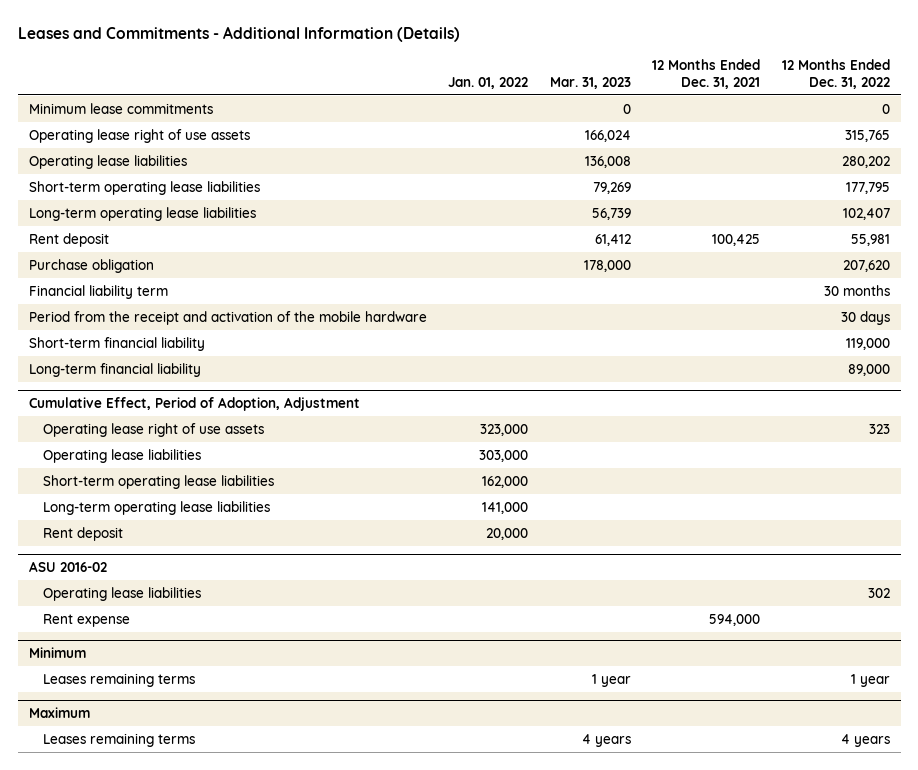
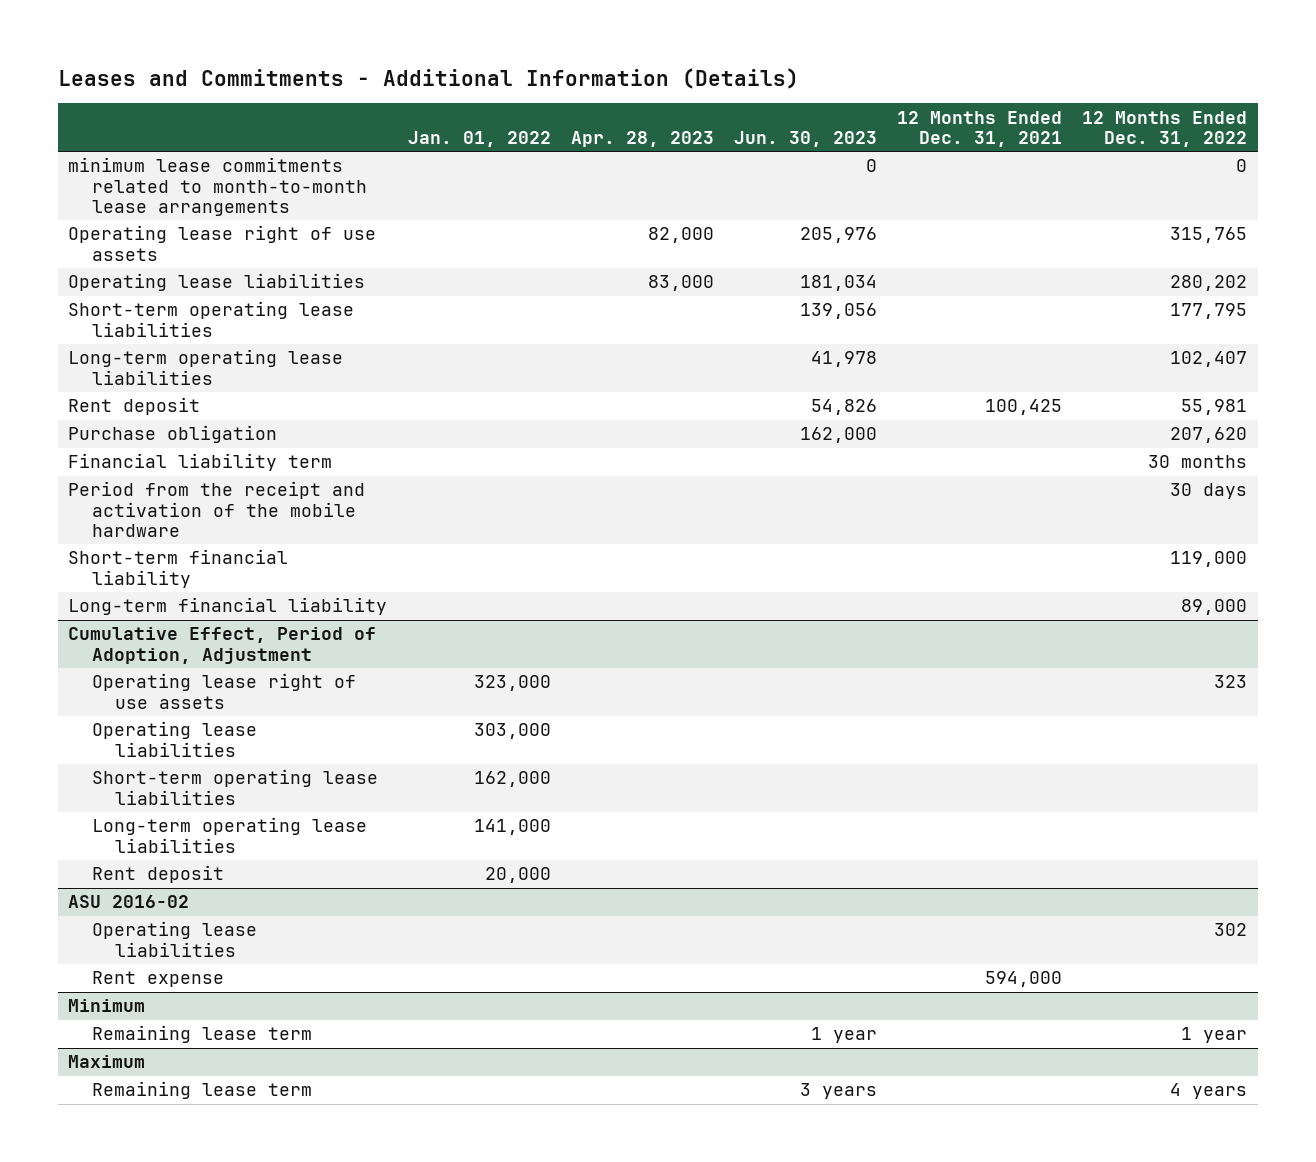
- | Jan. 01, 2022 | Mar. 31, 2023 | 12 Months Ended Dec. 31, 2021 | 12 Months Ended Dec. 31, 2022
+ | Jan. 01, 2022 | Apr. 28, 2023 | Jun. 30, 2023 | 12 Months Ended Dec. 31, 2021 | 12 Months Ended Dec. 31, 2022
- Minimum lease commitments | | 0 | | 0
+ minimum lease commitments related to month-to-month lease arrangements | | | 0 | | 0
@ Minimum
- Leases remaining terms | | 1 year | | 1 year
+ Remaining lease term | | | 1 year | | 1 year
@ Maximum
- Leases remaining terms | | 4 years | | 4 years
+ Remaining lease term | | | 3 years | | 4 years

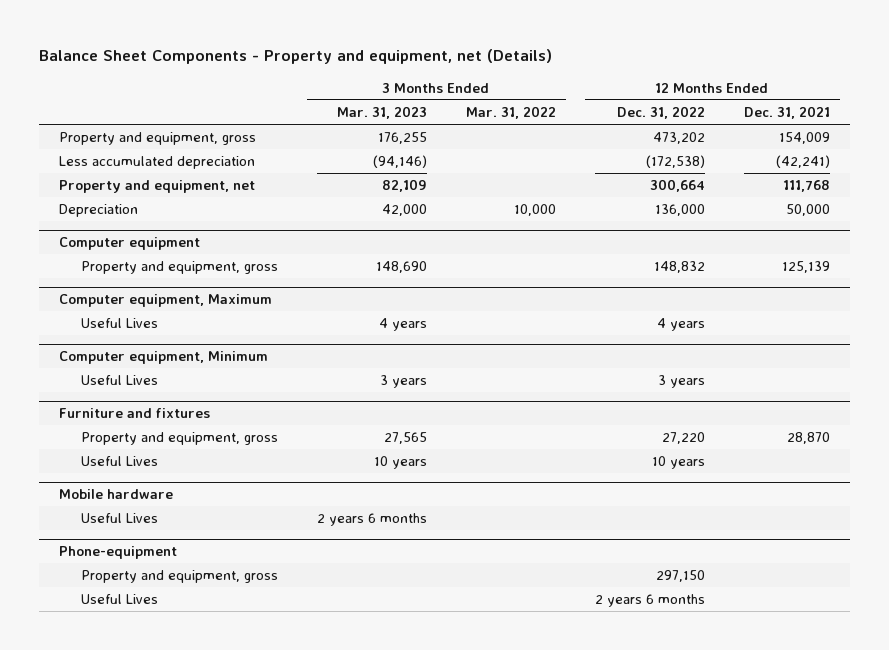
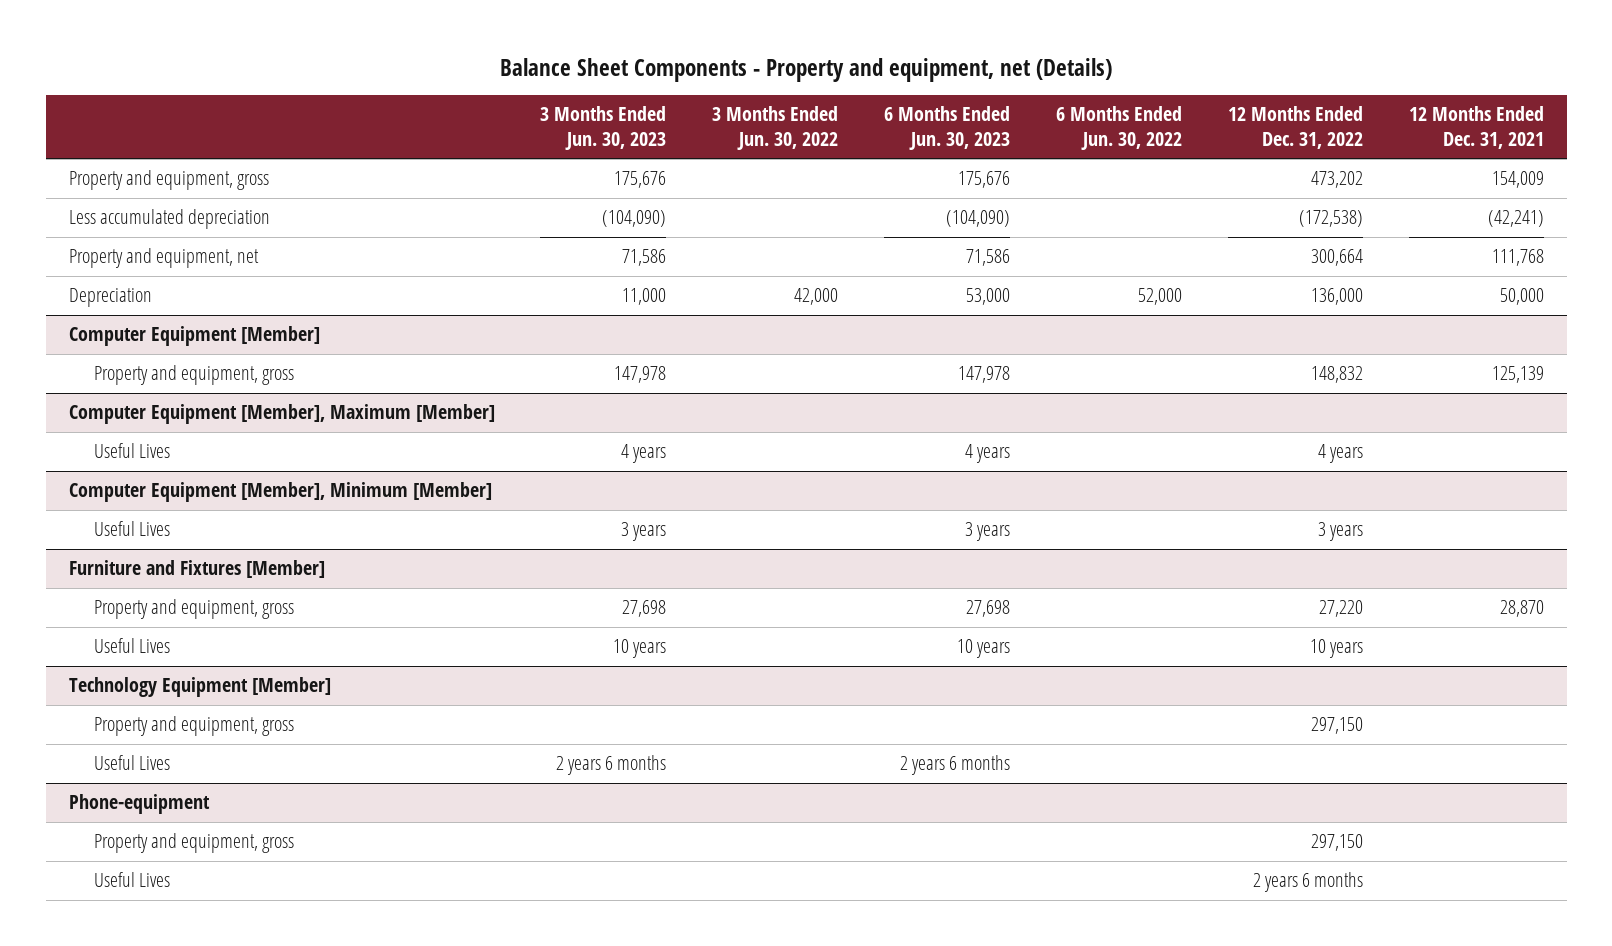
- | 3 Months Ended Mar. 31, 2023 | 3 Months Ended Mar. 31, 2022 | 12 Months Ended Dec. 31, 2022 | 12 Months Ended Dec. 31, 2021
+ | 3 Months Ended Jun. 30, 2023 | 3 Months Ended Jun. 30, 2022 | 6 Months Ended Jun. 30, 2023 | 6 Months Ended Jun. 30, 2022 | 12 Months Ended Dec. 31, 2022 | 12 Months Ended Dec. 31, 2021
- Computer equipment
+ Computer Equipment [Member]
- Computer equipment, Maximum
+ Computer Equipment [Member], Maximum [Member]
- Computer equipment, Minimum
+ Computer Equipment [Member], Minimum [Member]
- Furniture and fixtures
+ Furniture and Fixtures [Member]
- Mobile hardware
+ Technology Equipment [Member]
+ Property and equipment, gross | | | | | 297,150 |

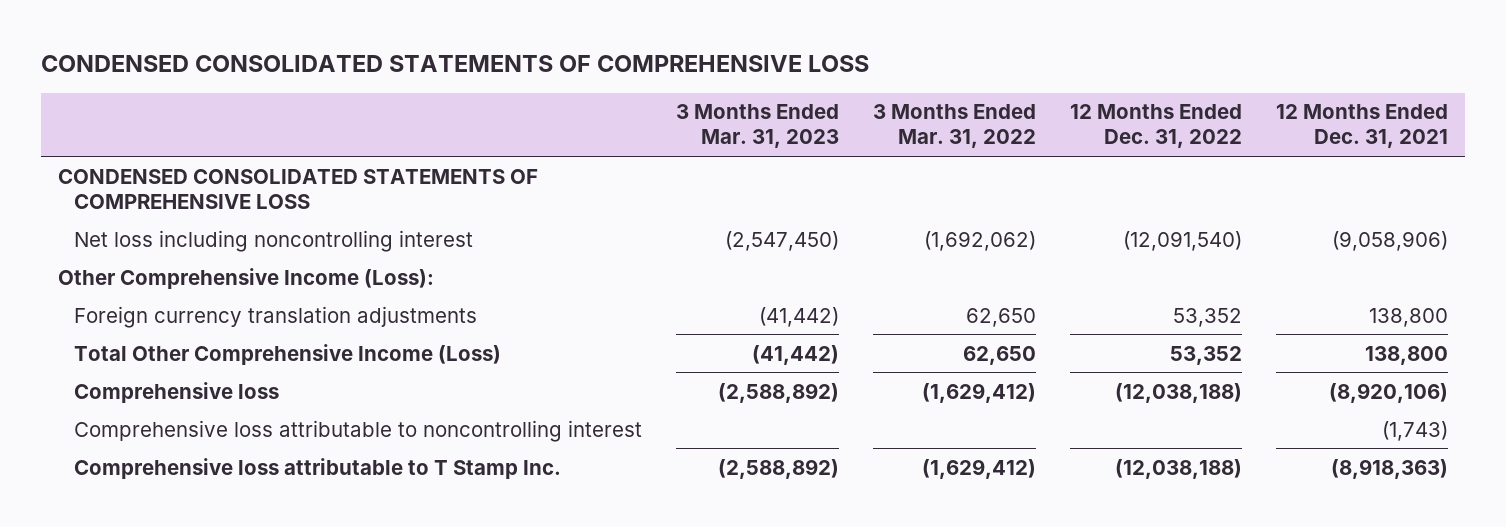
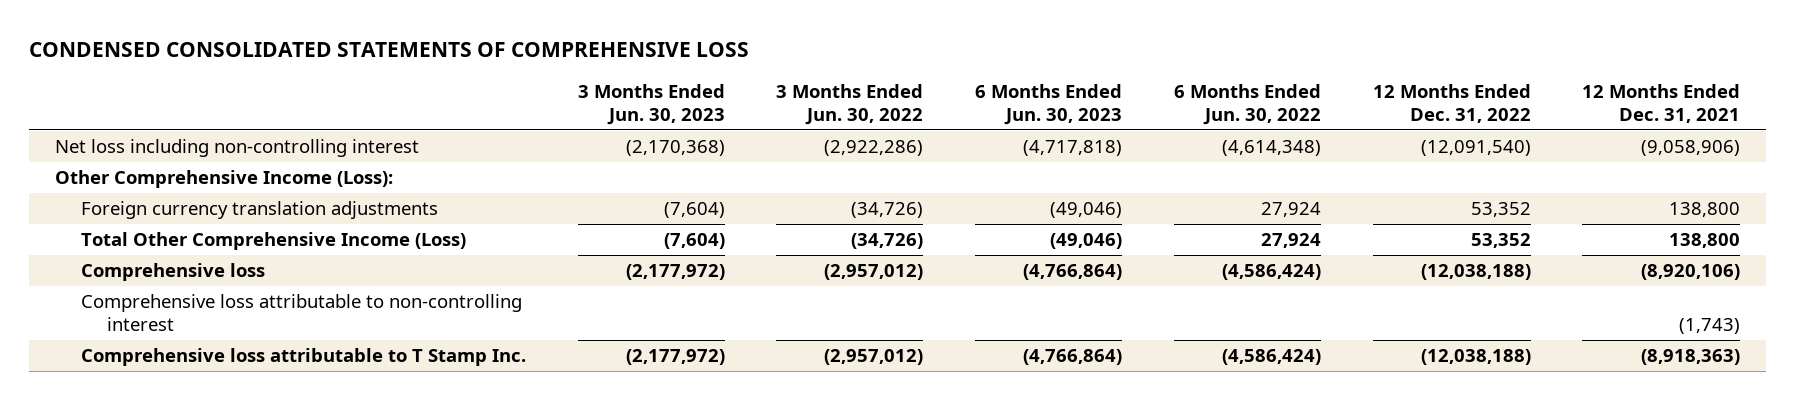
- | 3 Months Ended Mar. 31, 2023 | 3 Months Ended Mar. 31, 2022 | 12 Months Ended Dec. 31, 2022 | 12 Months Ended Dec. 31, 2021
+ | 3 Months Ended Jun. 30, 2023 | 3 Months Ended Jun. 30, 2022 | 6 Months Ended Jun. 30, 2023 | 6 Months Ended Jun. 30, 2022 | 12 Months Ended Dec. 31, 2022 | 12 Months Ended Dec. 31, 2021
- CONDENSED CONSOLIDATED STATEMENTS OF COMPREHENSIVE LOSS
- Net loss including noncontrolling interest | (2,547,450) | (1,692,062) | (12,091,540) | (9,058,906)
+ Net loss including non-controlling interest | (2,170,368) | (2,922,286) | (4,717,818) | (4,614,348) | (12,091,540) | (9,058,906)
- Comprehensive loss attributable to noncontrolling interest | | | | (1,743)
+ Comprehensive loss attributable to non-controlling interest | | | | | | (1,743)

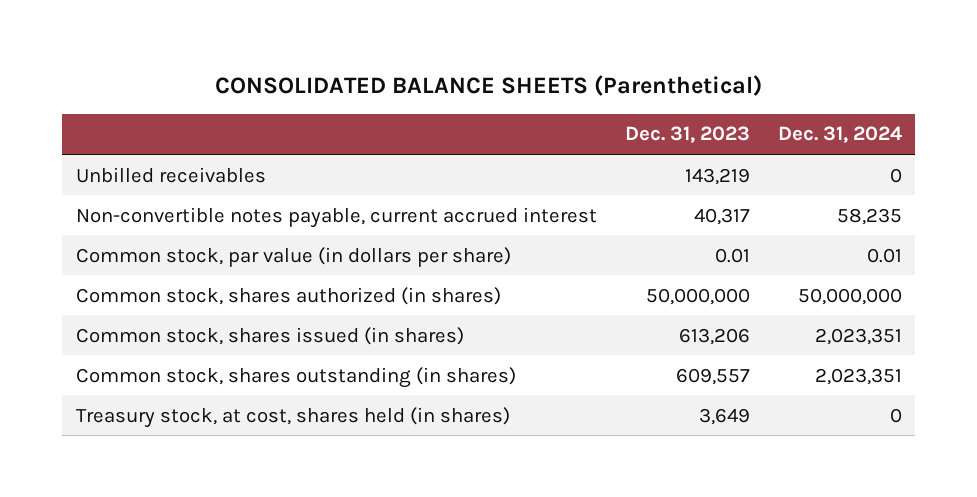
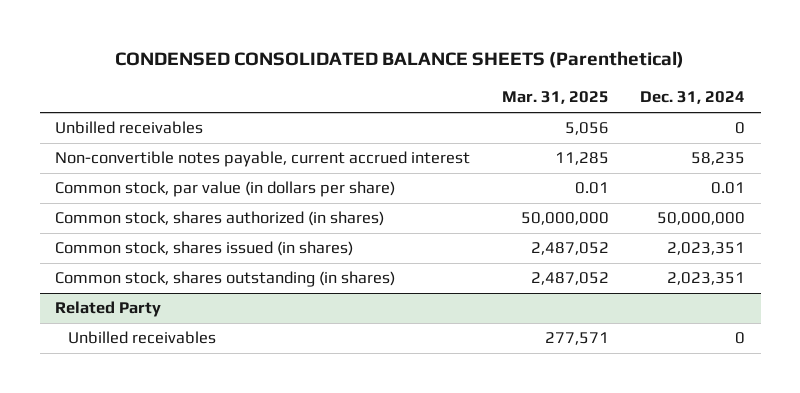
- CONSOLIDATED BALANCE SHEETS (Parenthetical)
+ CONDENSED CONSOLIDATED BALANCE SHEETS (Parenthetical)
- | Dec. 31, 2023 | Dec. 31, 2024
+ | Mar. 31, 2025 | Dec. 31, 2024
- Treasury stock, at cost, shares held (in shares) | 3,649 | 0
+ Related Party
+ Unbilled receivables | 277,571 | 0

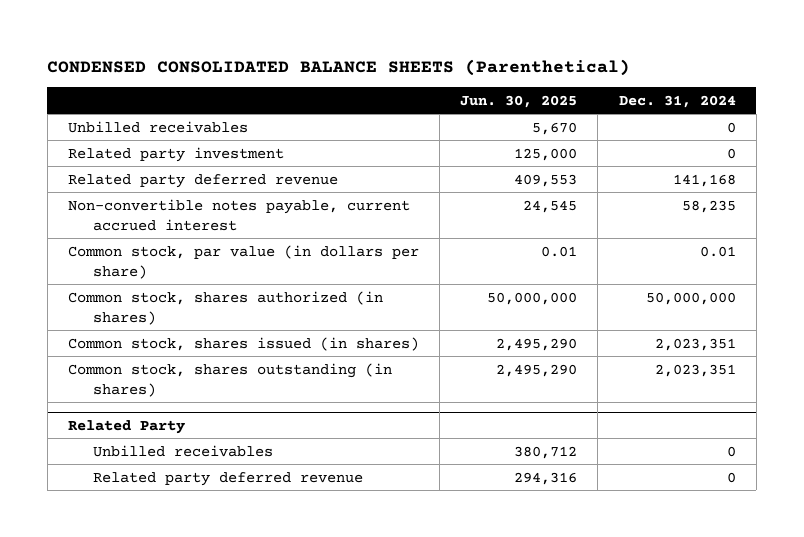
- | Mar. 31, 2025 | Dec. 31, 2024
+ | Jun. 30, 2025 | Dec. 31, 2024
+ Related party investment | 125,000 | 0
+ Related party deferred revenue | 409,553 | 141,168
@ Related Party
+ Related party deferred revenue | 294,316 | 0

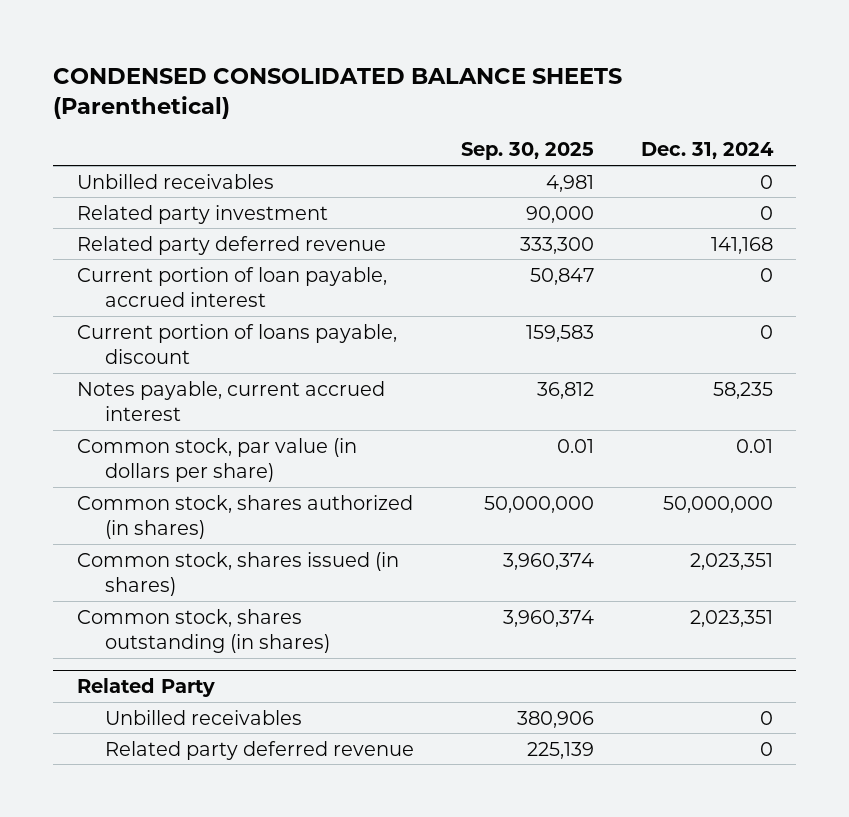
- | Jun. 30, 2025 | Dec. 31, 2024
+ | Sep. 30, 2025 | Dec. 31, 2024
- Non-convertible notes payable, current accrued interest | 24,545 | 58,235
+ Current portion of loan payable, accrued interest | 50,847 | 0
+ Current portion of loans payable, discount | 159,583 | 0
+ Notes payable, current accrued interest | 36,812 | 58,235

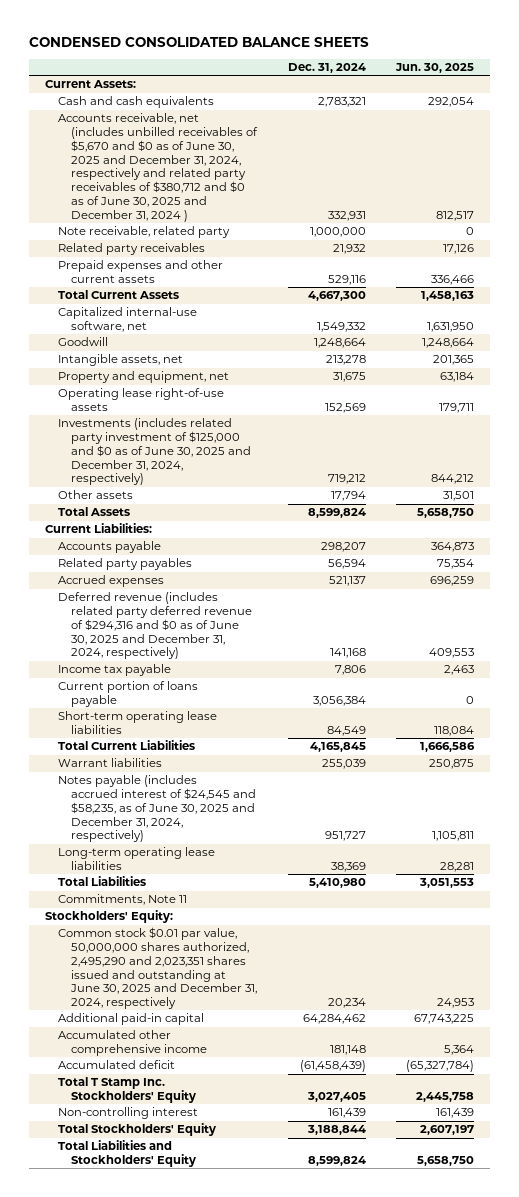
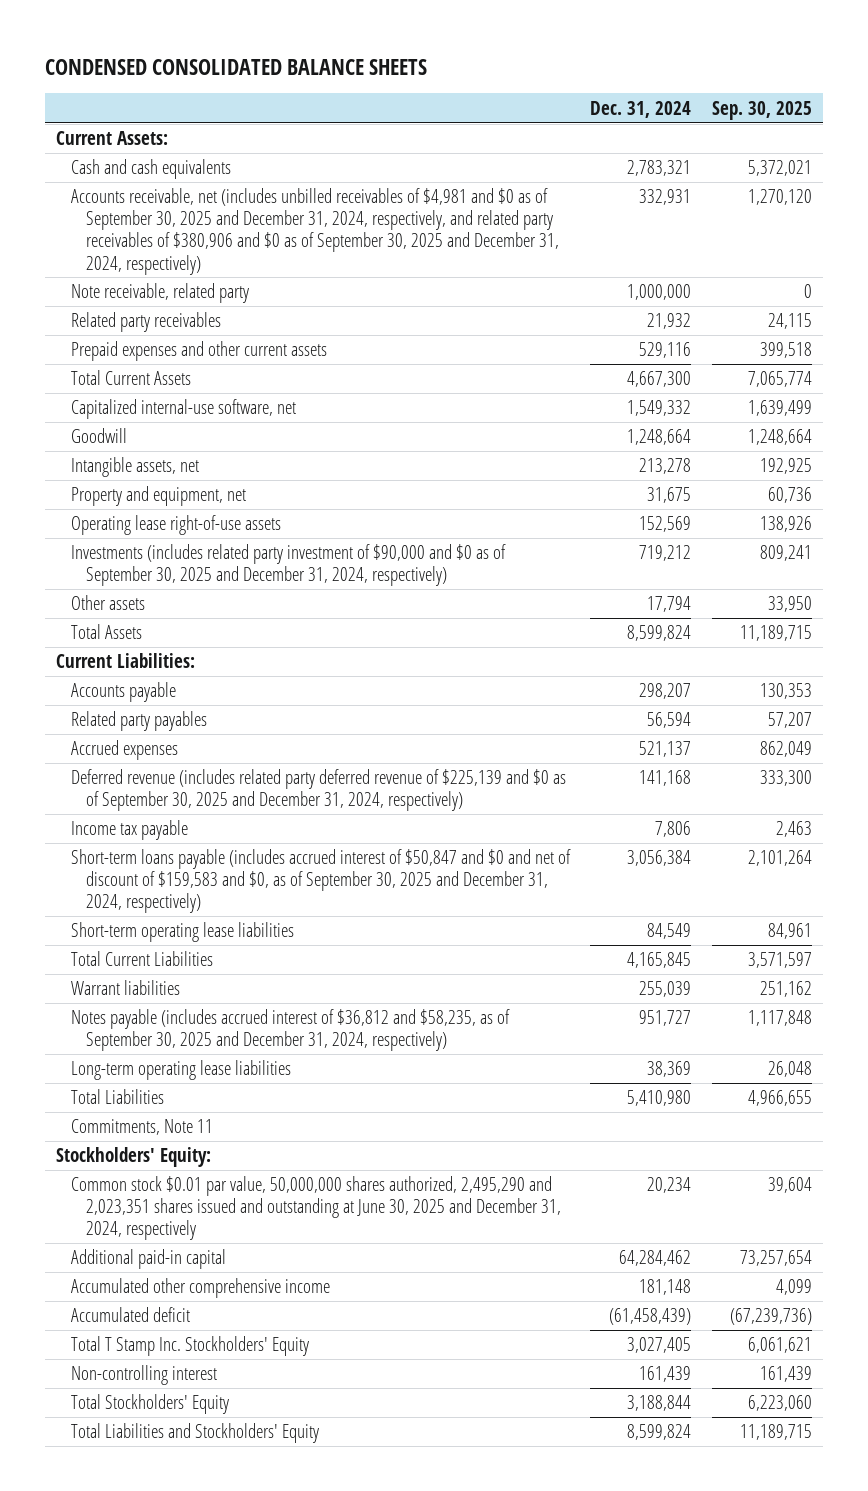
- | Dec. 31, 2024 | Jun. 30, 2025
+ | Dec. 31, 2024 | Sep. 30, 2025
- Accounts receivable, net (includes unbilled receivables of $5,670 and $0 as of June 30, 2025 and December 31, 2024, respectively and related party receivables of $380,712 and $0 as of June 30, 2025 and December 31, 2024 ) | 332,931 | 812,517
+ Accounts receivable, net (includes unbilled receivables of $4,981 and $0 as of September 30, 2025 and December 31, 2024, respectively, and related party receivables of $380,906 and $0 as of September 30, 2025 and December 31, 2024, respectively) | 332,931 | 1,270,120
- Investments (includes related party investment of $125,000 and $0 as of June 30, 2025 and December 31, 2024, respectively) | 719,212 | 844,212
+ Investments (includes related party investment of $90,000 and $0 as of September 30, 2025 and December 31, 2024, respectively) | 719,212 | 809,241
- Deferred revenue (includes related party deferred revenue of $294,316 and $0 as of June 30, 2025 and December 31, 2024, respectively) | 141,168 | 409,553
+ Deferred revenue (includes related party deferred revenue of $225,139 and $0 as of September 30, 2025 and December 31, 2024, respectively) | 141,168 | 333,300
- Current portion of loans payable | 3,056,384 | 0
+ Short-term loans payable (includes accrued interest of $50,847 and $0 and net of discount of $159,583 and $0, as of September 30, 2025 and December 31, 2024, respectively) | 3,056,384 | 2,101,264
- Notes payable (includes accrued interest of $24,545 and $58,235, as of June 30, 2025 and December 31, 2024, respectively) | 951,727 | 1,105,811
+ Notes payable (includes accrued interest of $36,812 and $58,235, as of September 30, 2025 and December 31, 2024, respectively) | 951,727 | 1,117,848

